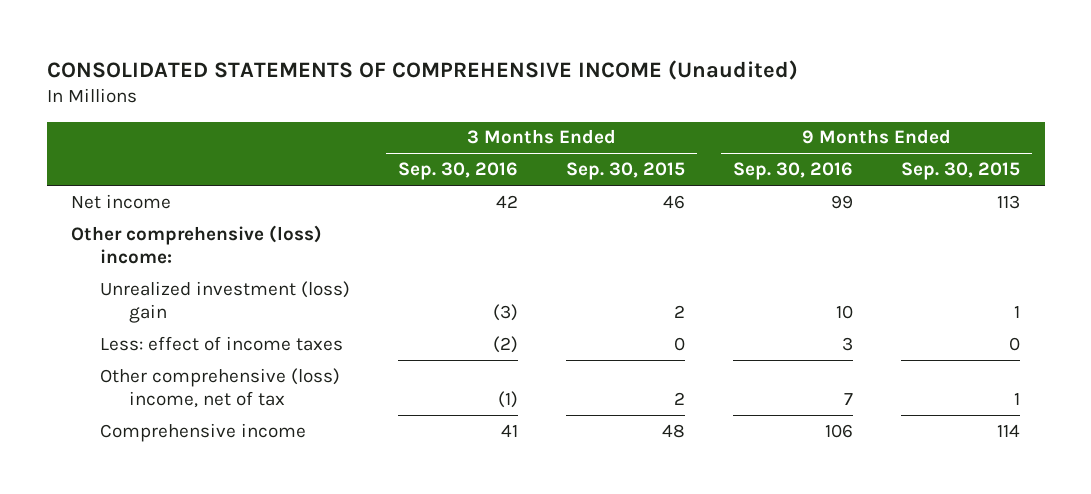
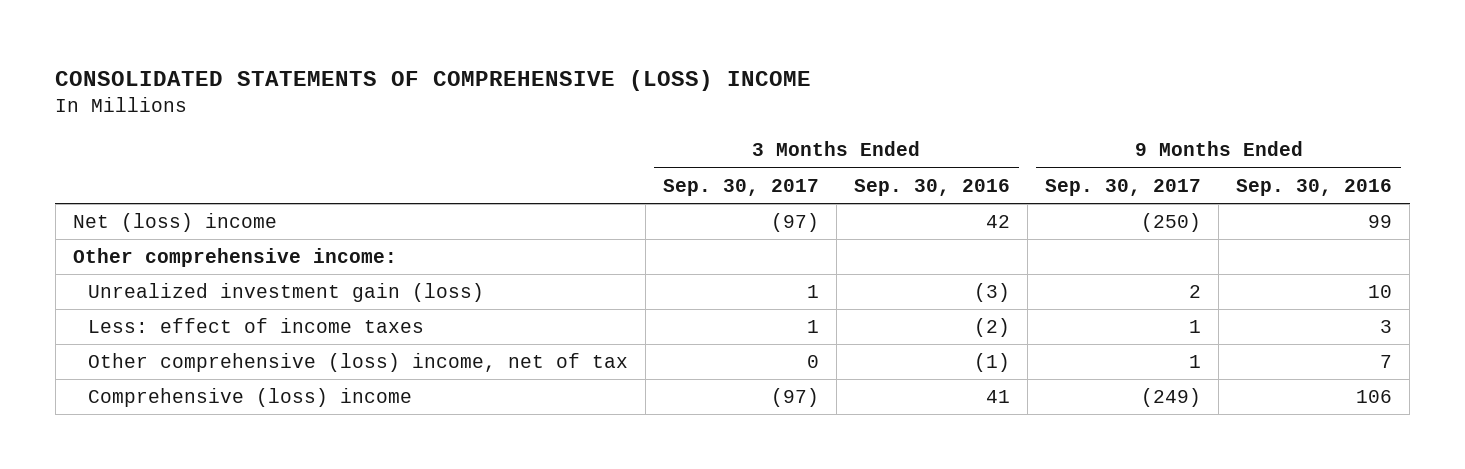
- CONSOLIDATED STATEMENTS OF COMPREHENSIVE INCOME (Unaudited)
+ CONSOLIDATED STATEMENTS OF COMPREHENSIVE (LOSS) INCOME
- | 3 Months Ended Sep. 30, 2016 | 3 Months Ended Sep. 30, 2015 | 9 Months Ended Sep. 30, 2016 | 9 Months Ended Sep. 30, 2015
+ | 3 Months Ended Sep. 30, 2017 | 3 Months Ended Sep. 30, 2016 | 9 Months Ended Sep. 30, 2017 | 9 Months Ended Sep. 30, 2016
- Net income | 42 | 46 | 99 | 113
- Other comprehensive (loss) income:
- Unrealized investment (loss) gain | (3) | 2 | 10 | 1
+ Net (loss) income | (97) | 42 | (250) | 99
+ Other comprehensive income:
+ Unrealized investment gain (loss) | 1 | (3) | 2 | 10
- Comprehensive income | 41 | 48 | 106 | 114
+ Comprehensive (loss) income | (97) | 41 | (249) | 106

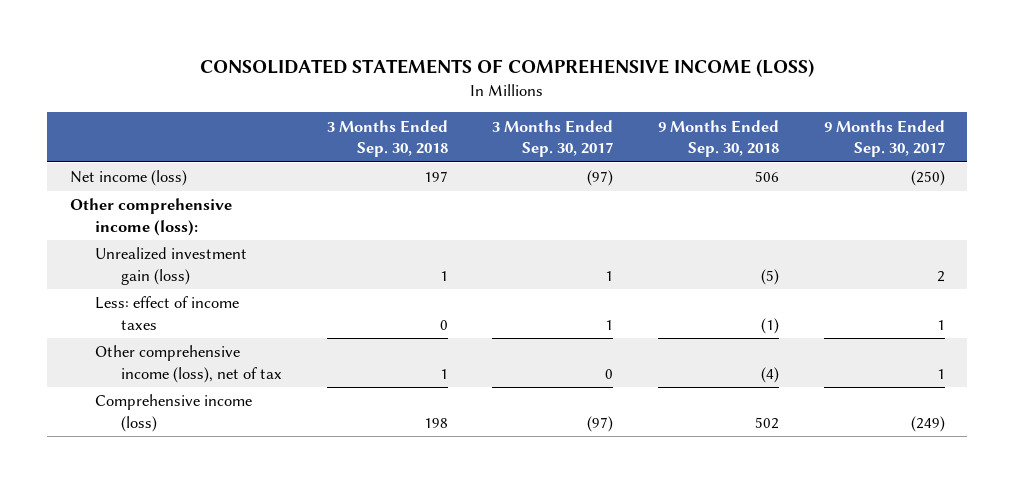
- CONSOLIDATED STATEMENTS OF COMPREHENSIVE (LOSS) INCOME
+ CONSOLIDATED STATEMENTS OF COMPREHENSIVE INCOME (LOSS)
- | 3 Months Ended Sep. 30, 2017 | 3 Months Ended Sep. 30, 2016 | 9 Months Ended Sep. 30, 2017 | 9 Months Ended Sep. 30, 2016
+ | 3 Months Ended Sep. 30, 2018 | 3 Months Ended Sep. 30, 2017 | 9 Months Ended Sep. 30, 2018 | 9 Months Ended Sep. 30, 2017
- Net (loss) income | (97) | 42 | (250) | 99
- Other comprehensive income:
+ Net income (loss) | 197 | (97) | 506 | (250)
+ Other comprehensive income (loss):
- Other comprehensive (loss) income, net of tax | 0 | (1) | 1 | 7
- Comprehensive (loss) income | (97) | 41 | (249) | 106
+ Other comprehensive income (loss), net of tax | 1 | 0 | (4) | 1
+ Comprehensive income (loss) | 198 | (97) | 502 | (249)

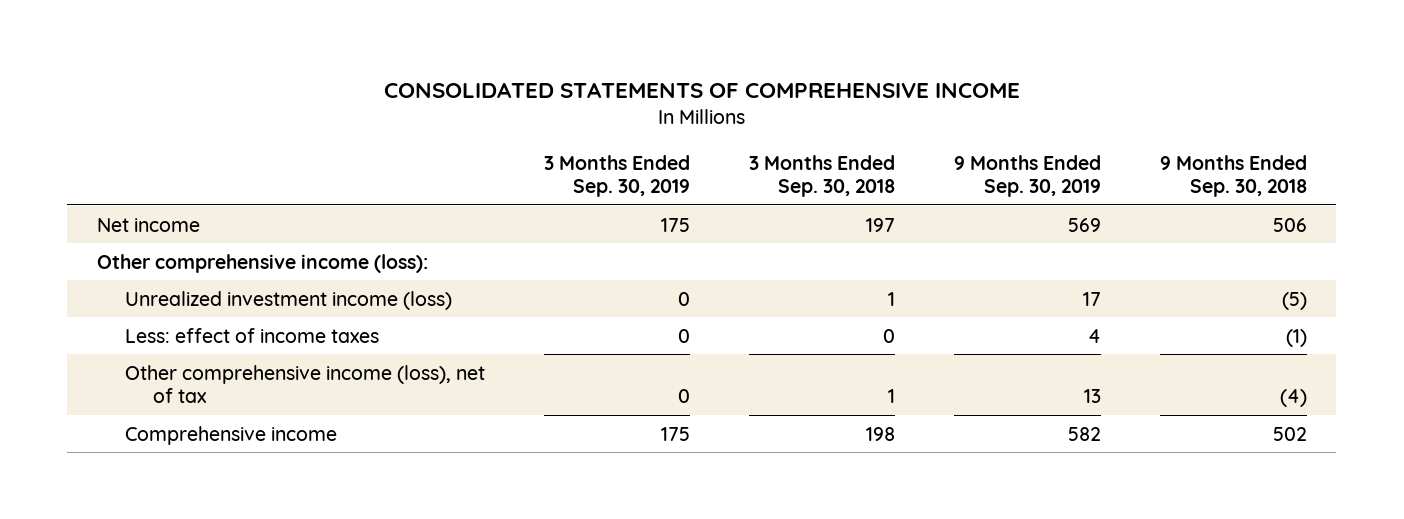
- CONSOLIDATED STATEMENTS OF COMPREHENSIVE INCOME (LOSS)
+ CONSOLIDATED STATEMENTS OF COMPREHENSIVE INCOME
- | 3 Months Ended Sep. 30, 2018 | 3 Months Ended Sep. 30, 2017 | 9 Months Ended Sep. 30, 2018 | 9 Months Ended Sep. 30, 2017
+ | 3 Months Ended Sep. 30, 2019 | 3 Months Ended Sep. 30, 2018 | 9 Months Ended Sep. 30, 2019 | 9 Months Ended Sep. 30, 2018
- Net income (loss) | 197 | (97) | 506 | (250)
+ Net income | 175 | 197 | 569 | 506
- Unrealized investment gain (loss) | 1 | 1 | (5) | 2
+ Unrealized investment income (loss) | 0 | 1 | 17 | (5)
- Comprehensive income (loss) | 198 | (97) | 502 | (249)
+ Comprehensive income | 175 | 198 | 582 | 502

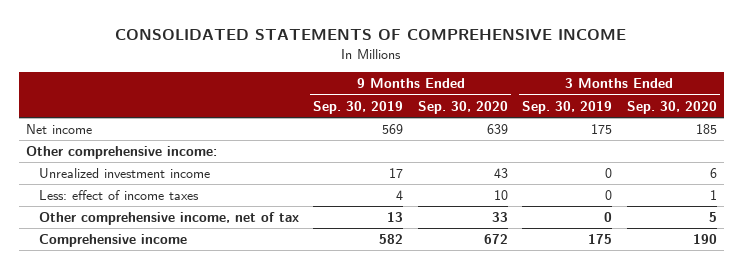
- | 3 Months Ended Sep. 30, 2019 | 3 Months Ended Sep. 30, 2018 | 9 Months Ended Sep. 30, 2019 | 9 Months Ended Sep. 30, 2018
+ | 9 Months Ended Sep. 30, 2019 | 9 Months Ended Sep. 30, 2020 | 3 Months Ended Sep. 30, 2019 | 3 Months Ended Sep. 30, 2020
- Other comprehensive income (loss):
- Unrealized investment income (loss) | 0 | 1 | 17 | (5)
+ Other comprehensive income:
+ Unrealized investment income | 17 | 43 | 0 | 6
- Other comprehensive income (loss), net of tax | 0 | 1 | 13 | (4)
+ Other comprehensive income, net of tax | 13 | 33 | 0 | 5

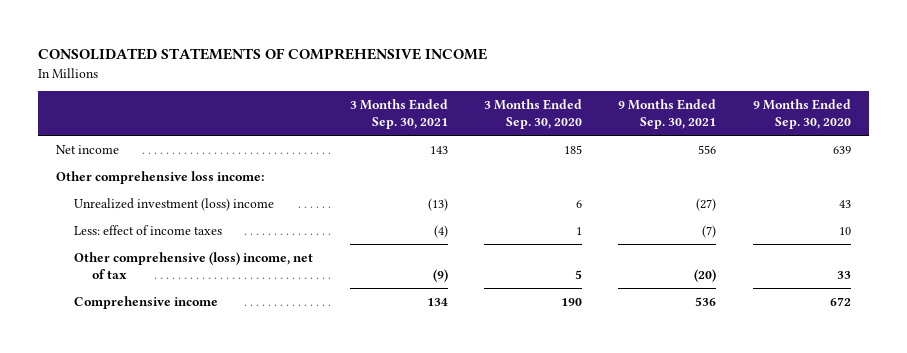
- | 9 Months Ended Sep. 30, 2019 | 9 Months Ended Sep. 30, 2020 | 3 Months Ended Sep. 30, 2019 | 3 Months Ended Sep. 30, 2020
+ | 3 Months Ended Sep. 30, 2021 | 3 Months Ended Sep. 30, 2020 | 9 Months Ended Sep. 30, 2021 | 9 Months Ended Sep. 30, 2020
- Other comprehensive income:
- Unrealized investment income | 17 | 43 | 0 | 6
+ Other comprehensive loss income:
+ Unrealized investment (loss) income | (13) | 6 | (27) | 43
- Other comprehensive income, net of tax | 13 | 33 | 0 | 5
+ Other comprehensive (loss) income, net of tax | (9) | 5 | (20) | 33

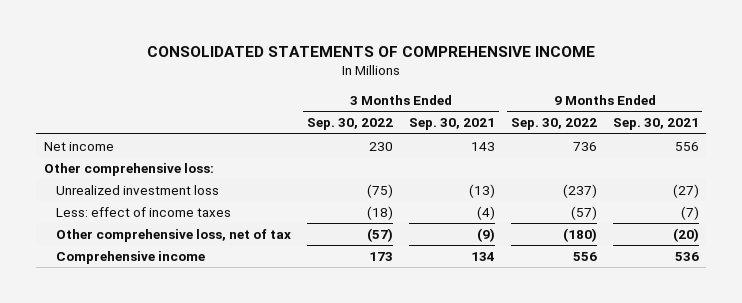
- | 3 Months Ended Sep. 30, 2021 | 3 Months Ended Sep. 30, 2020 | 9 Months Ended Sep. 30, 2021 | 9 Months Ended Sep. 30, 2020
+ | 3 Months Ended Sep. 30, 2022 | 3 Months Ended Sep. 30, 2021 | 9 Months Ended Sep. 30, 2022 | 9 Months Ended Sep. 30, 2021
- Other comprehensive loss income:
- Unrealized investment (loss) income | (13) | 6 | (27) | 43
+ Other comprehensive loss:
+ Unrealized investment loss | (75) | (13) | (237) | (27)
- Other comprehensive (loss) income, net of tax | (9) | 5 | (20) | 33
+ Other comprehensive loss, net of tax | (57) | (9) | (180) | (20)

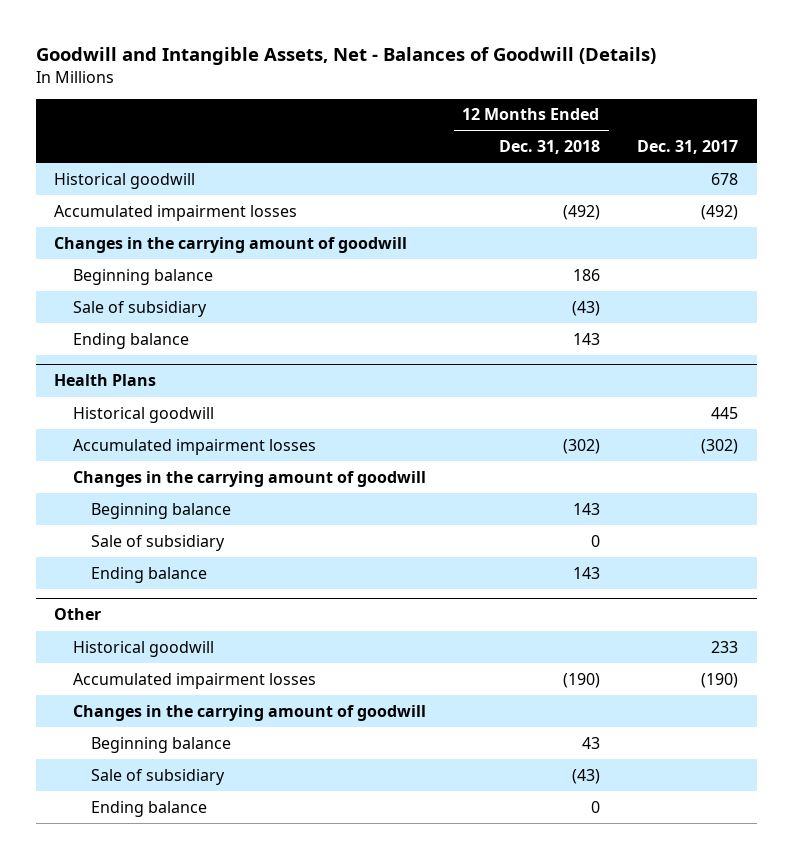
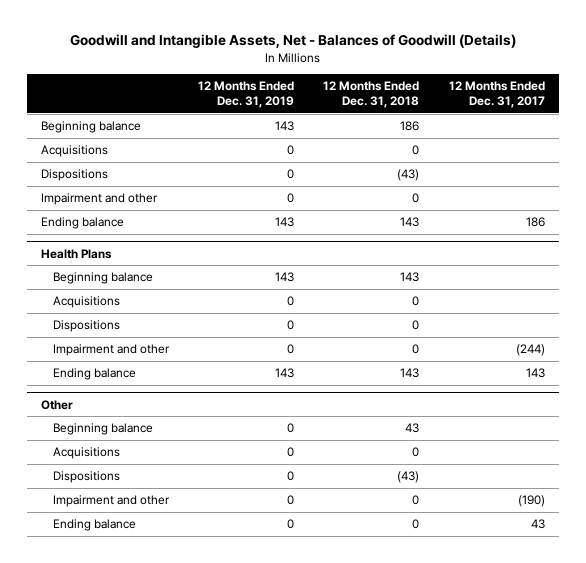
- | 12 Months Ended Dec. 31, 2018 | Dec. 31, 2017
+ | 12 Months Ended Dec. 31, 2019 | 12 Months Ended Dec. 31, 2018 | 12 Months Ended Dec. 31, 2017
- Historical goodwill | | 678
- Accumulated impairment losses | (492) | (492)
- Changes in the carrying amount of goodwill
- Sale of subsidiary | (43) |
+ Acquisitions | 0 | 0 |
+ Dispositions | 0 | (43) |
+ Impairment and other | 0 | 0 |
@ Health Plans
- Historical goodwill | | 445
- Accumulated impairment losses | (302) | (302)
- Changes in the carrying amount of goodwill
- Sale of subsidiary | 0 |
+ Acquisitions | 0 | 0 |
+ Dispositions | 0 | 0 |
+ Impairment and other | 0 | 0 | (244)
@ Other
- Historical goodwill | | 233
- Accumulated impairment losses | (190) | (190)
- Changes in the carrying amount of goodwill
- Sale of subsidiary | (43) |
+ Acquisitions | 0 | 0 |
+ Dispositions | 0 | (43) |
+ Impairment and other | 0 | 0 | (190)

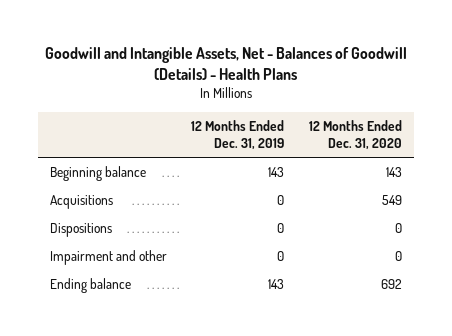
- Goodwill and Intangible Assets, Net - Balances of Goodwill (Details)
+ Goodwill and Intangible Assets, Net - Balances of Goodwill (Details) - Health Plans
- | 12 Months Ended Dec. 31, 2019 | 12 Months Ended Dec. 31, 2018 | 12 Months Ended Dec. 31, 2017
+ | 12 Months Ended Dec. 31, 2019 | 12 Months Ended Dec. 31, 2020
- Health Plans
- Beginning balance | 143 | 143 |
- Acquisitions | 0 | 0 |
- Dispositions | 0 | 0 |
- Impairment and other | 0 | 0 | (244)
- Ending balance | 143 | 143 | 143
- Other
- Beginning balance | 0 | 43 |
- Acquisitions | 0 | 0 |
- Dispositions | 0 | (43) |
- Impairment and other | 0 | 0 | (190)
- Ending balance | 0 | 0 | 43

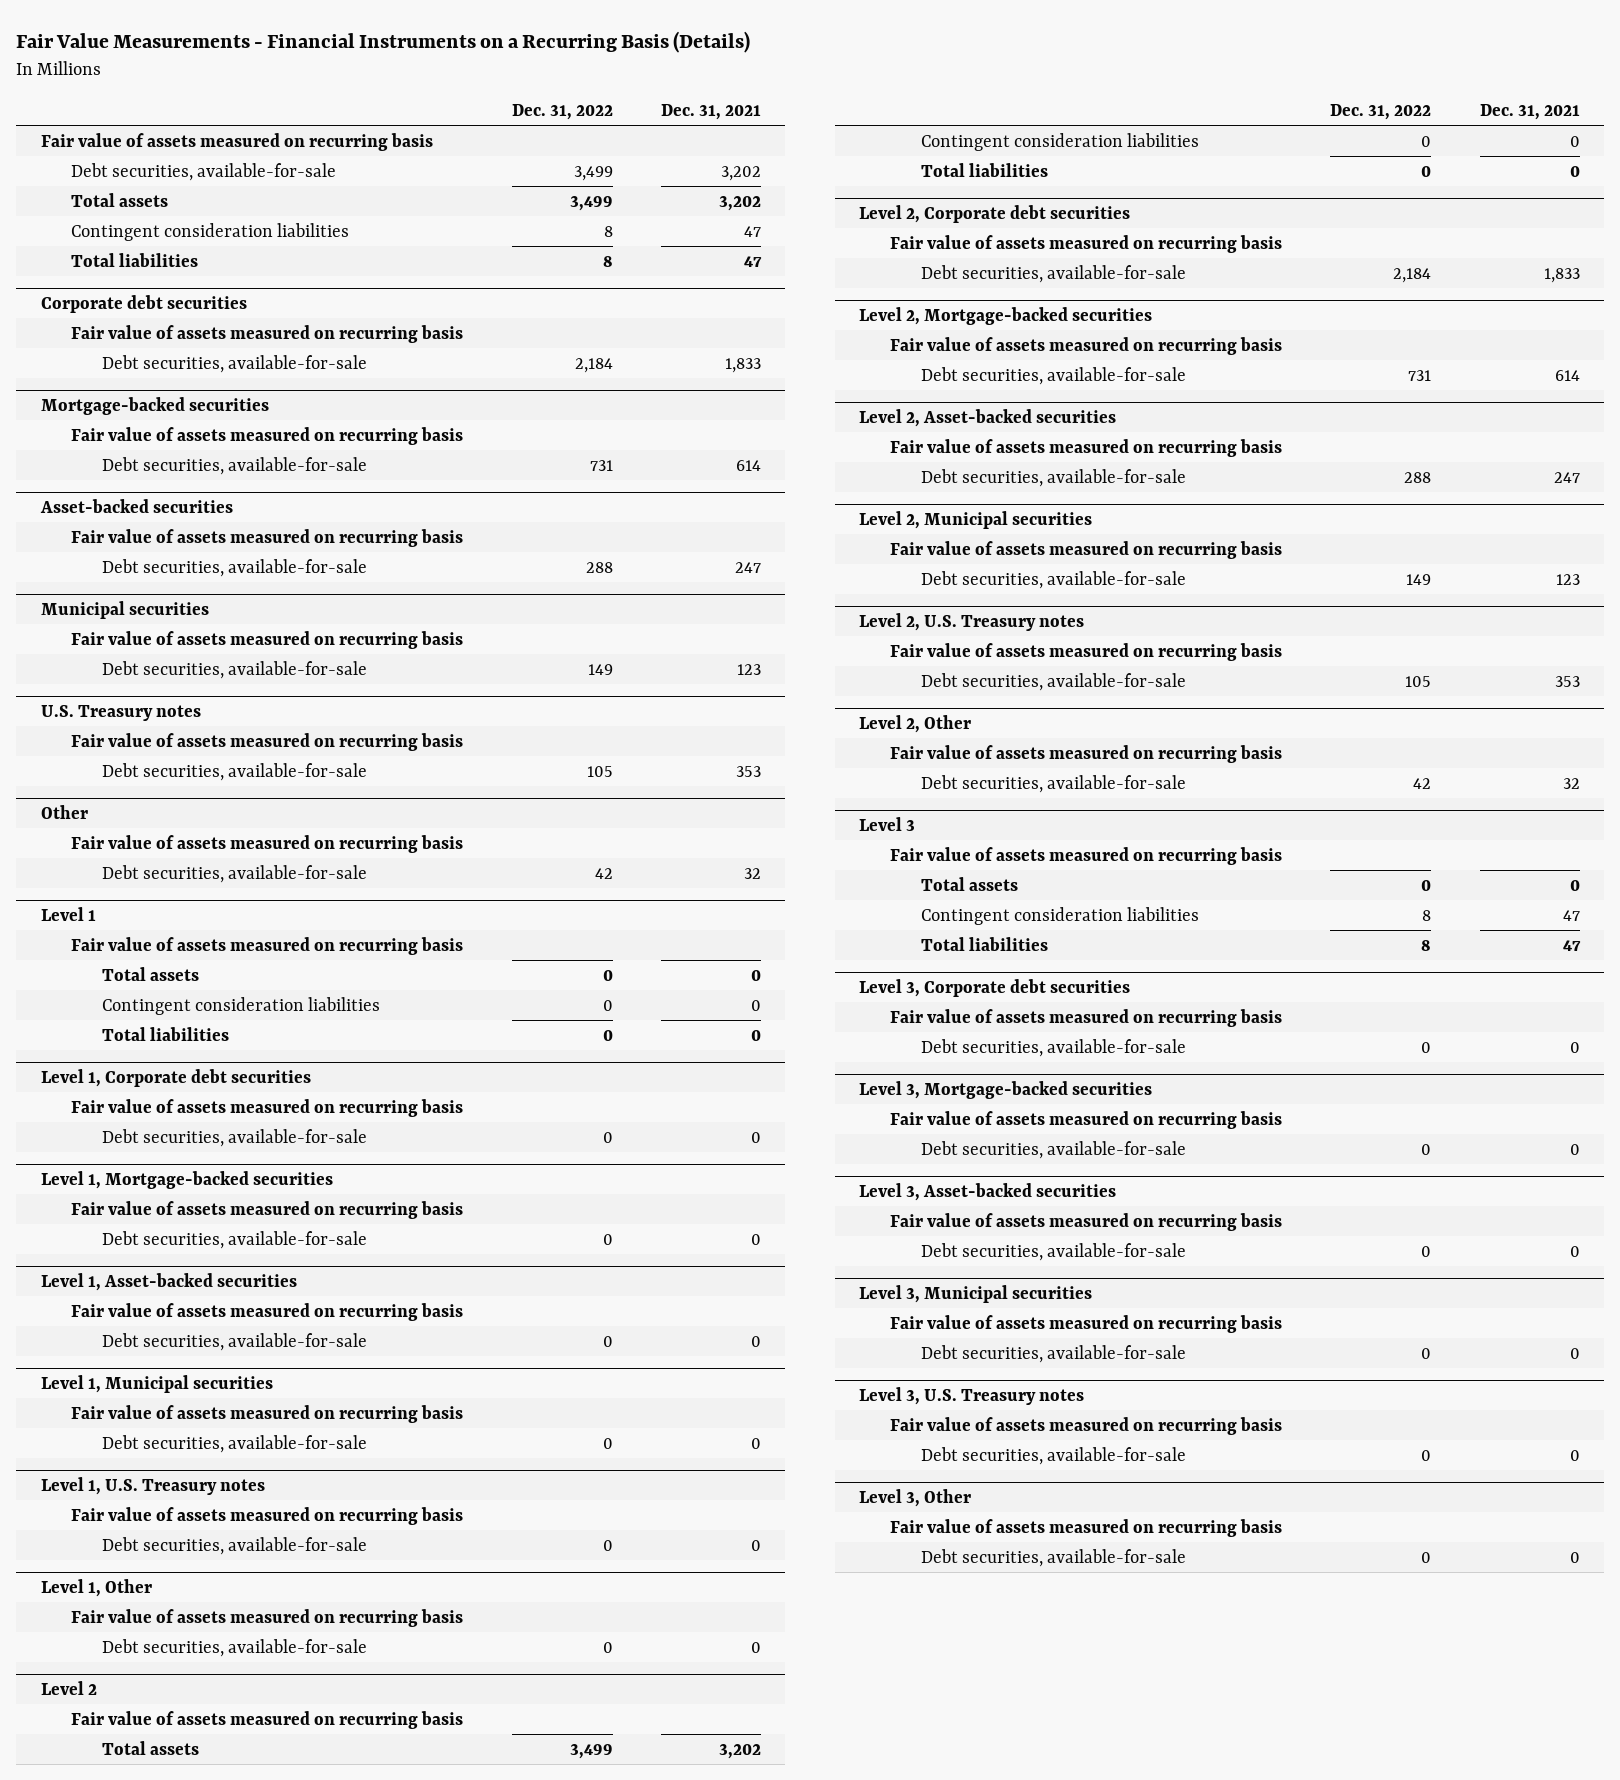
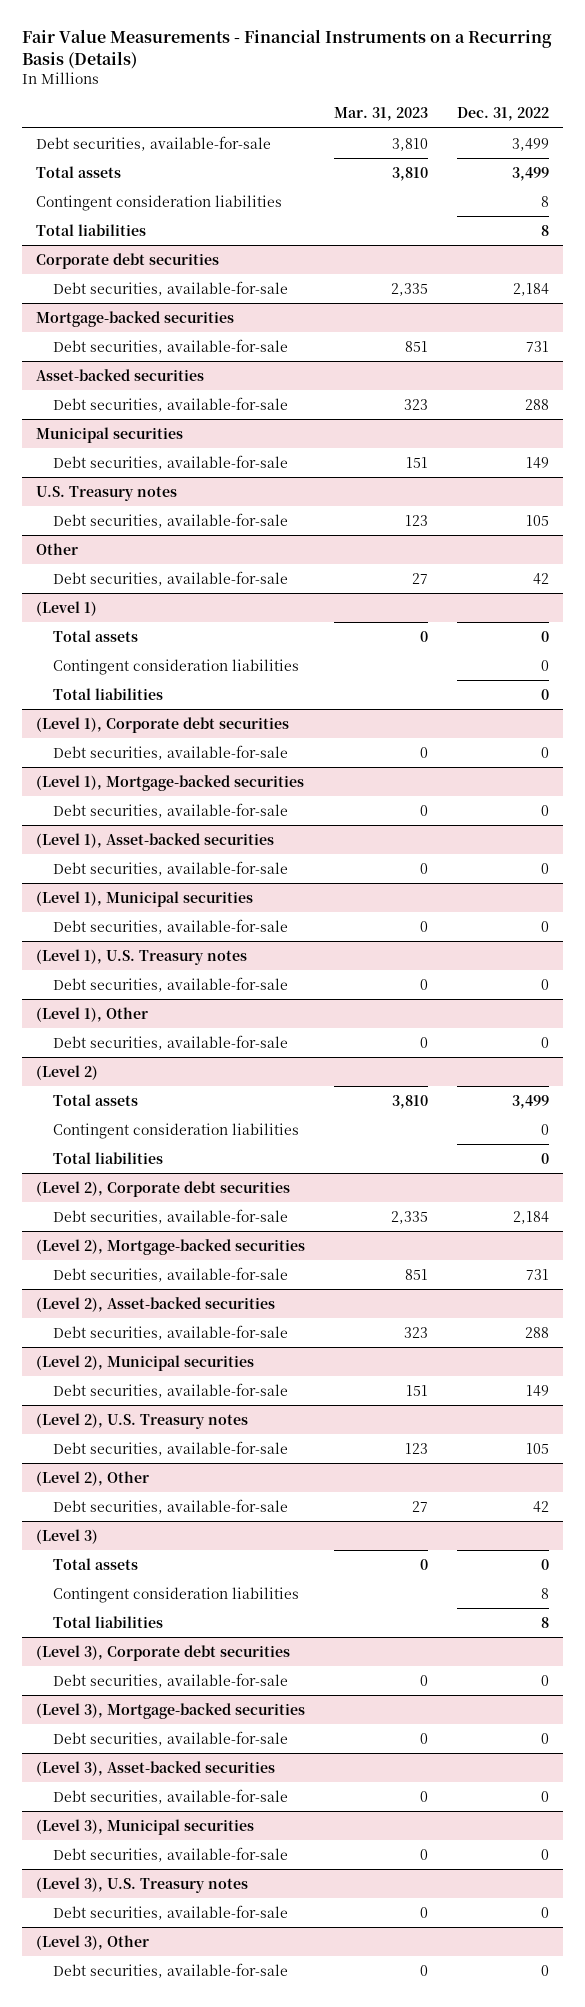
- | Dec. 31, 2022 | Dec. 31, 2021
+ | Mar. 31, 2023 | Dec. 31, 2022
- Fair value of assets measured on recurring basis
@ Corporate debt securities
- Fair value of assets measured on recurring basis
@ Mortgage-backed securities
- Fair value of assets measured on recurring basis
@ Asset-backed securities
- Fair value of assets measured on recurring basis
@ Municipal securities
- Fair value of assets measured on recurring basis
@ U.S. Treasury notes
- Fair value of assets measured on recurring basis
@ Other
- Fair value of assets measured on recurring basis
- Level 1
- Fair value of assets measured on recurring basis
+ (Level 1)
- Level 1, Corporate debt securities
- Fair value of assets measured on recurring basis
+ (Level 1), Corporate debt securities
- Level 1, Mortgage-backed securities
- Fair value of assets measured on recurring basis
+ (Level 1), Mortgage-backed securities
- Level 1, Asset-backed securities
- Fair value of assets measured on recurring basis
+ (Level 1), Asset-backed securities
- Level 1, Municipal securities
- Fair value of assets measured on recurring basis
+ (Level 1), Municipal securities
- Level 1, U.S. Treasury notes
- Fair value of assets measured on recurring basis
+ (Level 1), U.S. Treasury notes
- Level 1, Other
- Fair value of assets measured on recurring basis
+ (Level 1), Other
- Level 2
- Fair value of assets measured on recurring basis
+ (Level 2)
- Level 2, Corporate debt securities
- Fair value of assets measured on recurring basis
+ (Level 2), Corporate debt securities
- Level 2, Mortgage-backed securities
- Fair value of assets measured on recurring basis
+ (Level 2), Mortgage-backed securities
- Level 2, Asset-backed securities
- Fair value of assets measured on recurring basis
+ (Level 2), Asset-backed securities
- Level 2, Municipal securities
- Fair value of assets measured on recurring basis
+ (Level 2), Municipal securities
- Level 2, U.S. Treasury notes
- Fair value of assets measured on recurring basis
+ (Level 2), U.S. Treasury notes
- Level 2, Other
- Fair value of assets measured on recurring basis
+ (Level 2), Other
- Level 3
- Fair value of assets measured on recurring basis
+ (Level 3)
- Level 3, Corporate debt securities
- Fair value of assets measured on recurring basis
+ (Level 3), Corporate debt securities
- Level 3, Mortgage-backed securities
- Fair value of assets measured on recurring basis
+ (Level 3), Mortgage-backed securities
- Level 3, Asset-backed securities
- Fair value of assets measured on recurring basis
+ (Level 3), Asset-backed securities
- Level 3, Municipal securities
- Fair value of assets measured on recurring basis
+ (Level 3), Municipal securities
- Level 3, U.S. Treasury notes
- Fair value of assets measured on recurring basis
+ (Level 3), U.S. Treasury notes
- Level 3, Other
- Fair value of assets measured on recurring basis
+ (Level 3), Other

